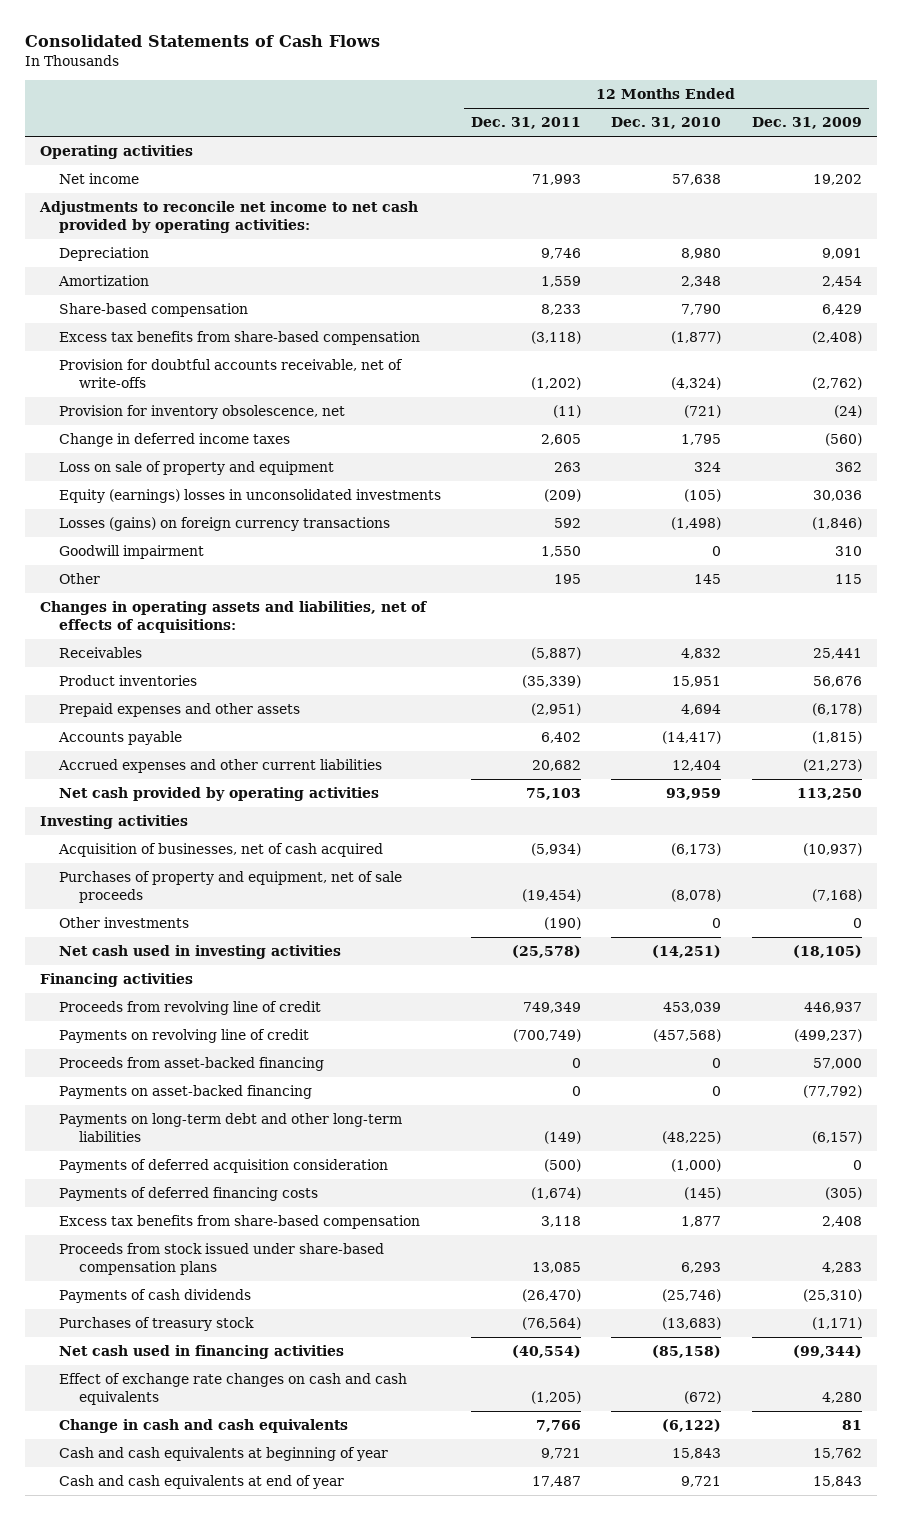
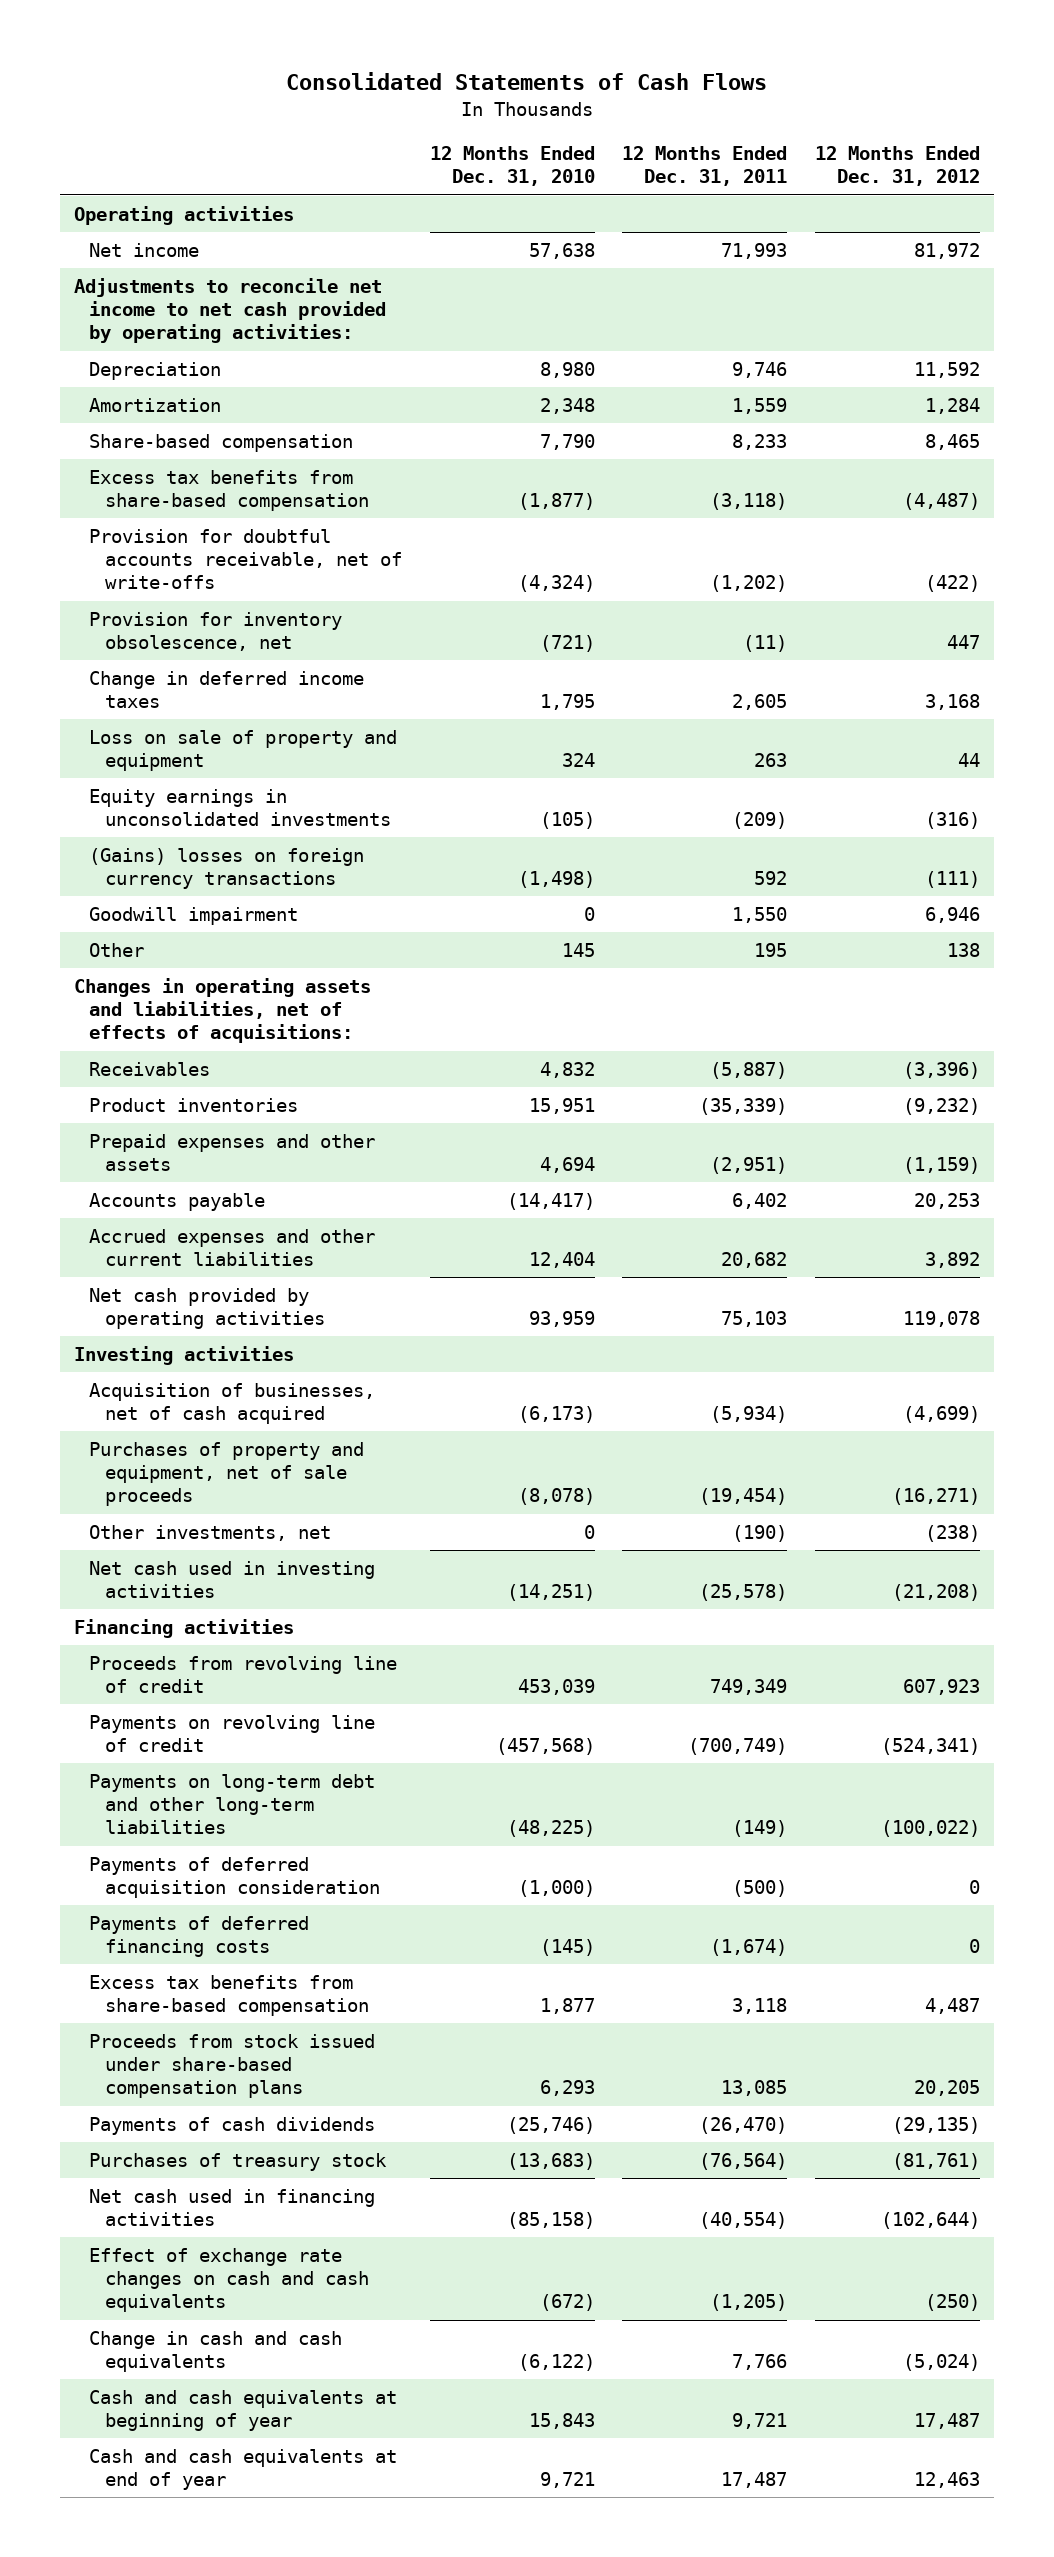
- | 12 Months Ended Dec. 31, 2011 | 12 Months Ended Dec. 31, 2010 | 12 Months Ended Dec. 31, 2009
+ | 12 Months Ended Dec. 31, 2010 | 12 Months Ended Dec. 31, 2011 | 12 Months Ended Dec. 31, 2012
- Equity (earnings) losses in unconsolidated investments | (209) | (105) | 30,036
- Losses (gains) on foreign currency transactions | 592 | (1,498) | (1,846)
+ Equity earnings in unconsolidated investments | (105) | (209) | (316)
+ (Gains) losses on foreign currency transactions | (1,498) | 592 | (111)
- Other investments | (190) | 0 | 0
+ Other investments, net | 0 | (190) | (238)
- Proceeds from asset-backed financing | 0 | 0 | 57,000
- Payments on asset-backed financing | 0 | 0 | (77,792)

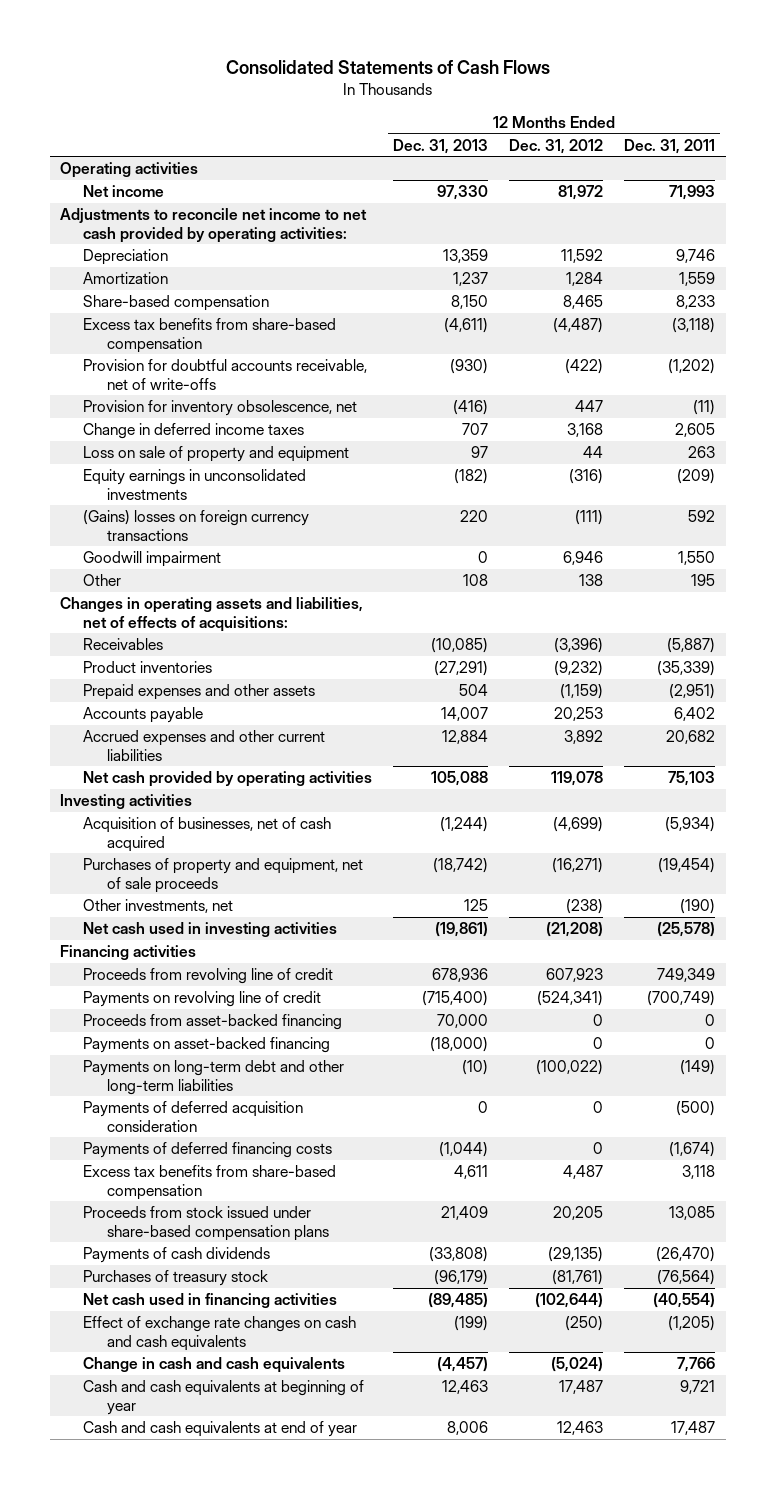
- | 12 Months Ended Dec. 31, 2010 | 12 Months Ended Dec. 31, 2011 | 12 Months Ended Dec. 31, 2012
+ | 12 Months Ended Dec. 31, 2013 | 12 Months Ended Dec. 31, 2012 | 12 Months Ended Dec. 31, 2011
+ Proceeds from asset-backed financing | 70,000 | 0 | 0
+ Payments on asset-backed financing | (18,000) | 0 | 0

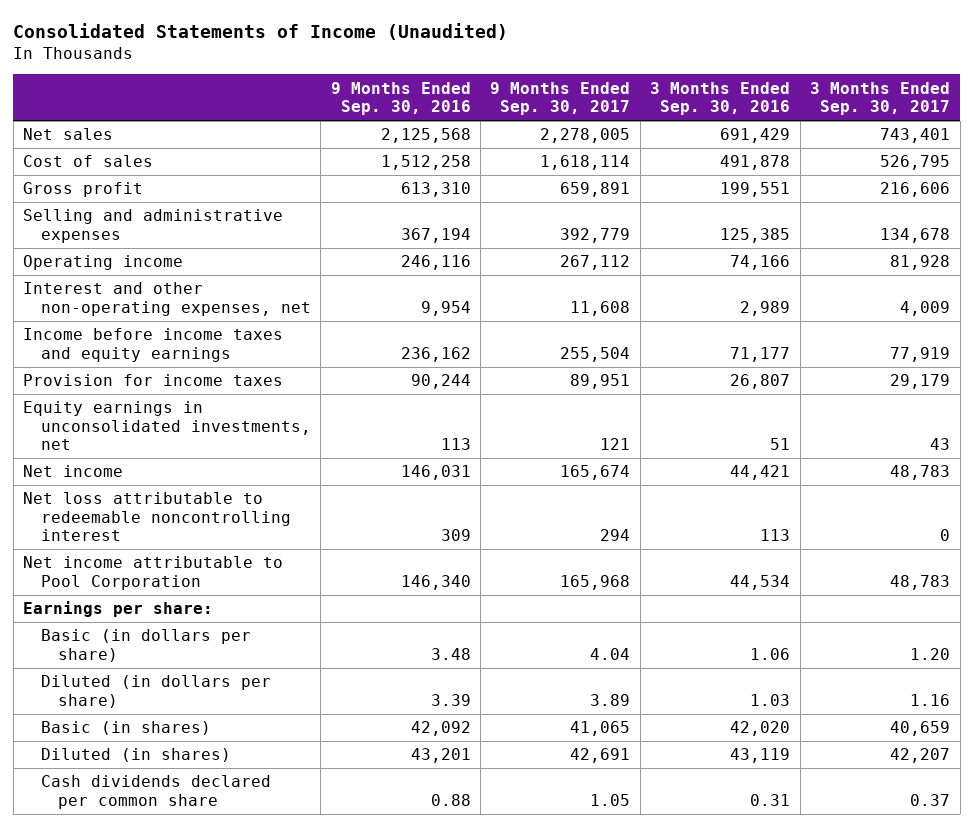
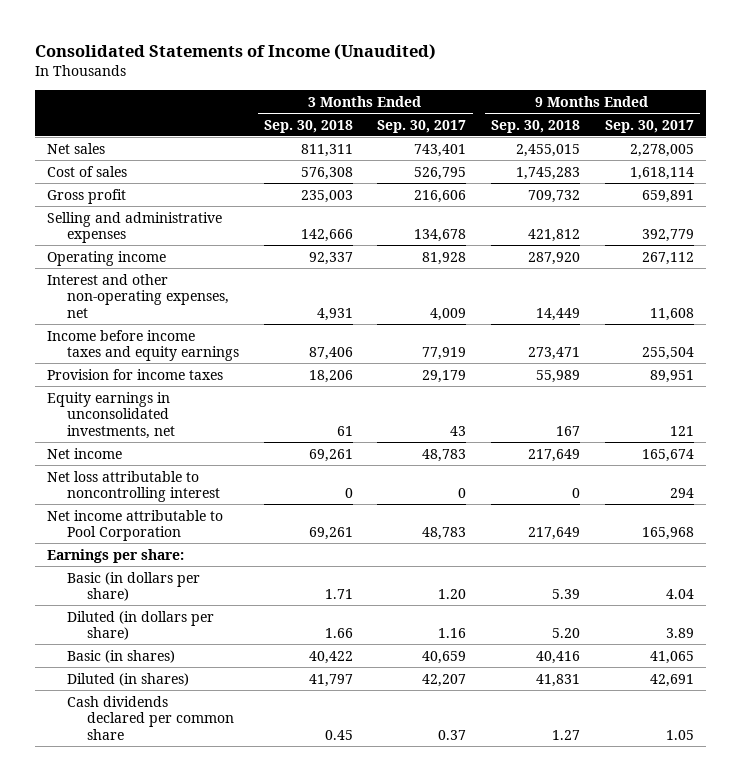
- | 9 Months Ended Sep. 30, 2016 | 9 Months Ended Sep. 30, 2017 | 3 Months Ended Sep. 30, 2016 | 3 Months Ended Sep. 30, 2017
+ | 3 Months Ended Sep. 30, 2018 | 3 Months Ended Sep. 30, 2017 | 9 Months Ended Sep. 30, 2018 | 9 Months Ended Sep. 30, 2017
- Net loss attributable to redeemable noncontrolling interest | 309 | 294 | 113 | 0
+ Net loss attributable to noncontrolling interest | 0 | 0 | 0 | 294

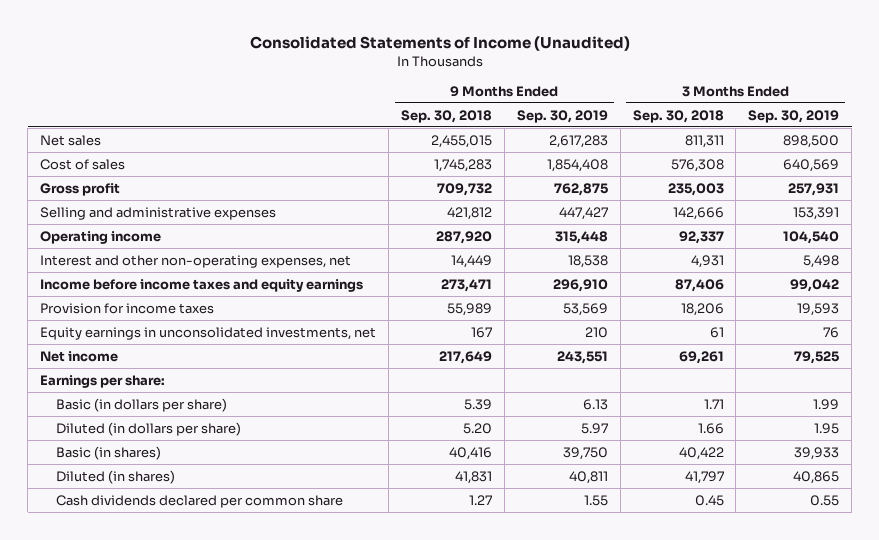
- | 3 Months Ended Sep. 30, 2018 | 3 Months Ended Sep. 30, 2017 | 9 Months Ended Sep. 30, 2018 | 9 Months Ended Sep. 30, 2017
+ | 9 Months Ended Sep. 30, 2018 | 9 Months Ended Sep. 30, 2019 | 3 Months Ended Sep. 30, 2018 | 3 Months Ended Sep. 30, 2019
- Net loss attributable to noncontrolling interest | 0 | 0 | 0 | 294
- Net income attributable to Pool Corporation | 69,261 | 48,783 | 217,649 | 165,968

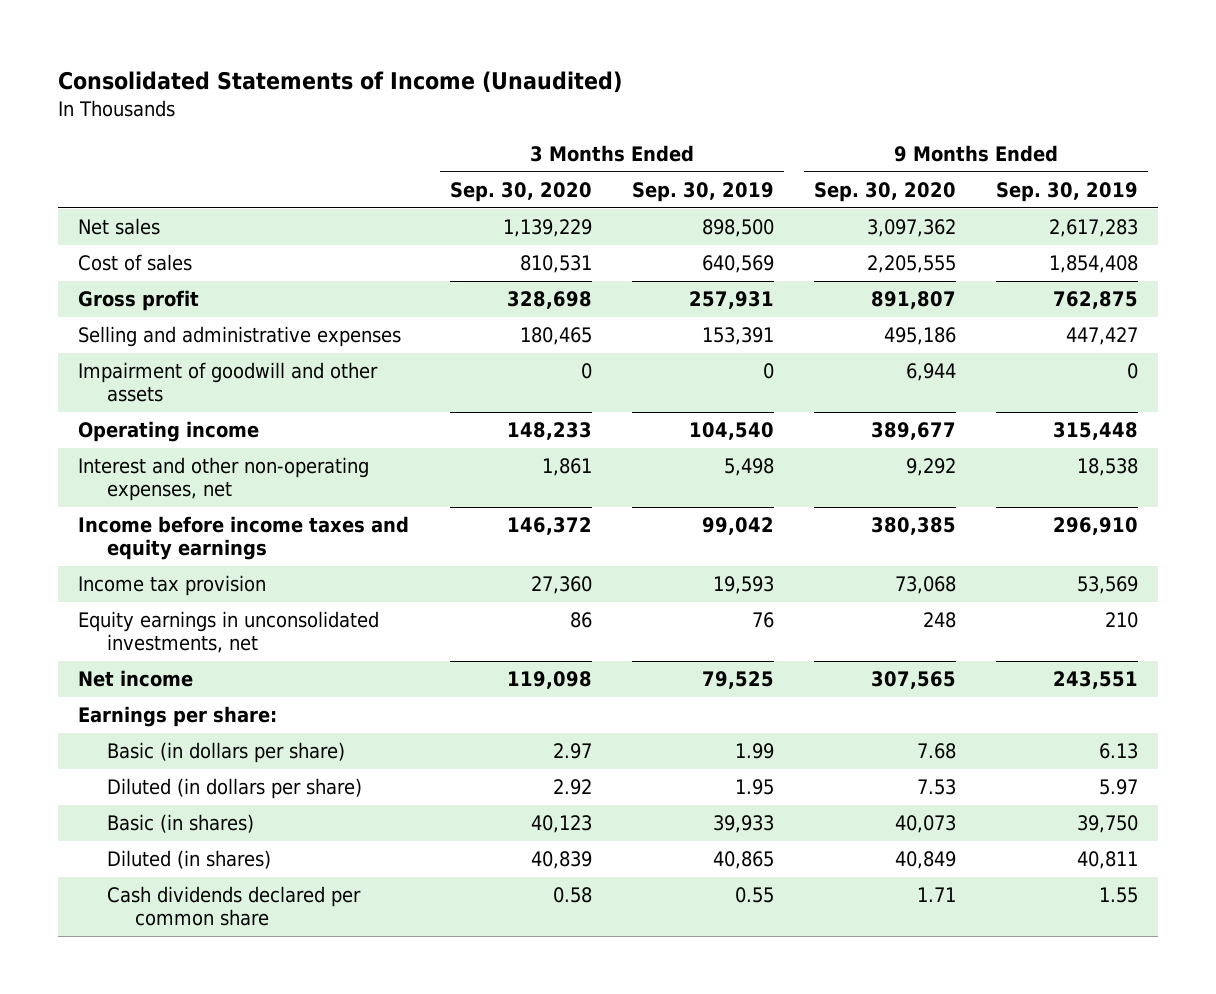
- | 9 Months Ended Sep. 30, 2018 | 9 Months Ended Sep. 30, 2019 | 3 Months Ended Sep. 30, 2018 | 3 Months Ended Sep. 30, 2019
+ | 3 Months Ended Sep. 30, 2020 | 3 Months Ended Sep. 30, 2019 | 9 Months Ended Sep. 30, 2020 | 9 Months Ended Sep. 30, 2019
+ Impairment of goodwill and other assets | 0 | 0 | 6,944 | 0
- Provision for income taxes | 55,989 | 53,569 | 18,206 | 19,593
+ Income tax provision | 27,360 | 19,593 | 73,068 | 53,569

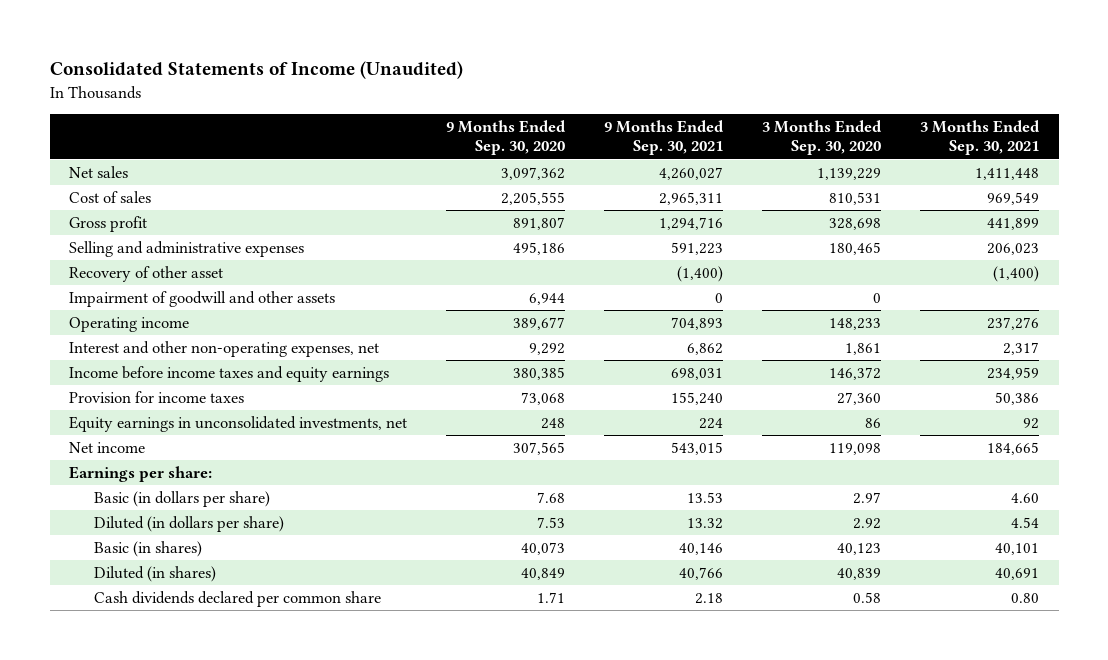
- | 3 Months Ended Sep. 30, 2020 | 3 Months Ended Sep. 30, 2019 | 9 Months Ended Sep. 30, 2020 | 9 Months Ended Sep. 30, 2019
+ | 9 Months Ended Sep. 30, 2020 | 9 Months Ended Sep. 30, 2021 | 3 Months Ended Sep. 30, 2020 | 3 Months Ended Sep. 30, 2021
+ Recovery of other asset | | (1,400) | | (1,400)
- Income tax provision | 27,360 | 19,593 | 73,068 | 53,569
+ Provision for income taxes | 73,068 | 155,240 | 27,360 | 50,386

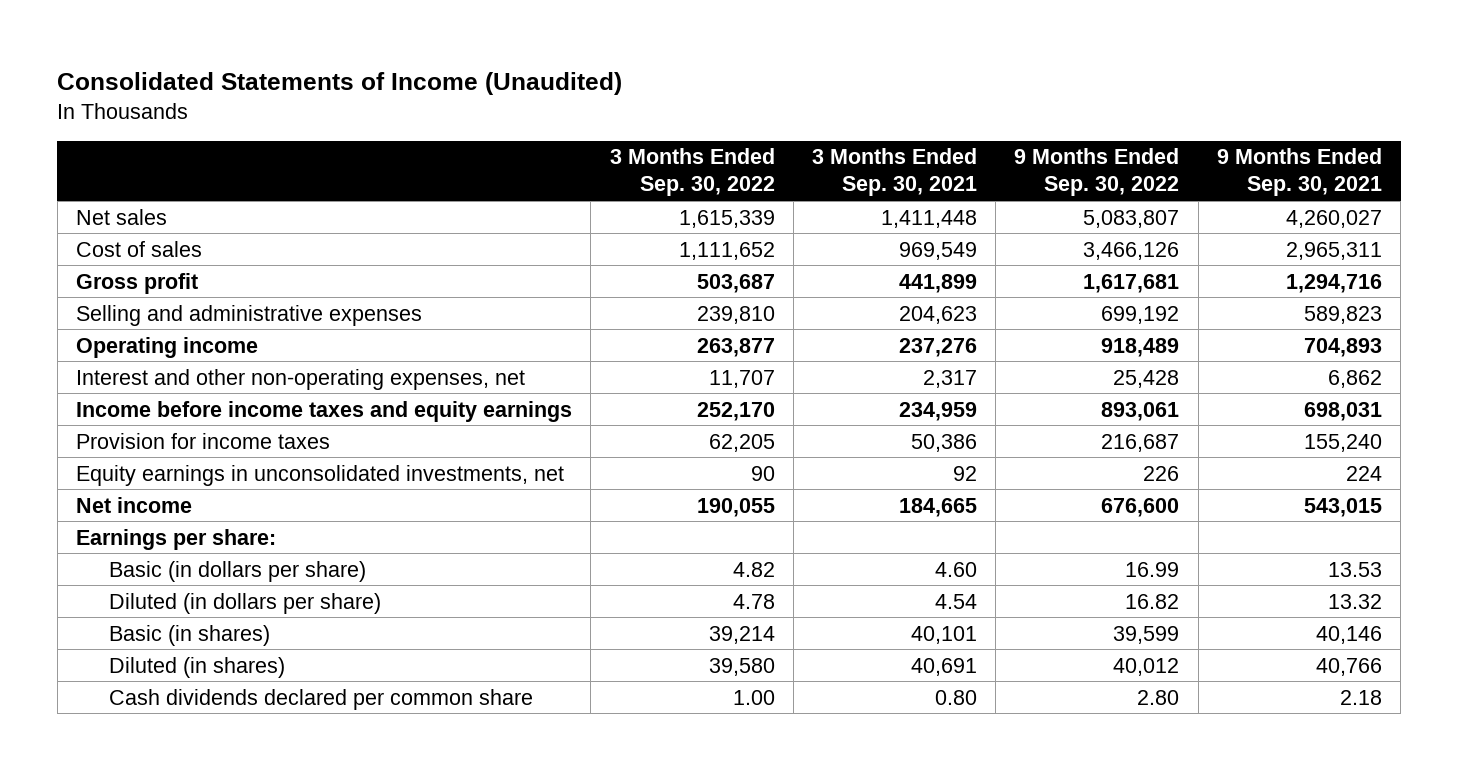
- | 9 Months Ended Sep. 30, 2020 | 9 Months Ended Sep. 30, 2021 | 3 Months Ended Sep. 30, 2020 | 3 Months Ended Sep. 30, 2021
+ | 3 Months Ended Sep. 30, 2022 | 3 Months Ended Sep. 30, 2021 | 9 Months Ended Sep. 30, 2022 | 9 Months Ended Sep. 30, 2021
- Selling and administrative expenses | 495,186 | 591,223 | 180,465 | 206,023
- Recovery of other asset | | (1,400) | | (1,400)
- Impairment of goodwill and other assets | 6,944 | 0 | 0 |
+ Selling and administrative expenses | 239,810 | 204,623 | 699,192 | 589,823

